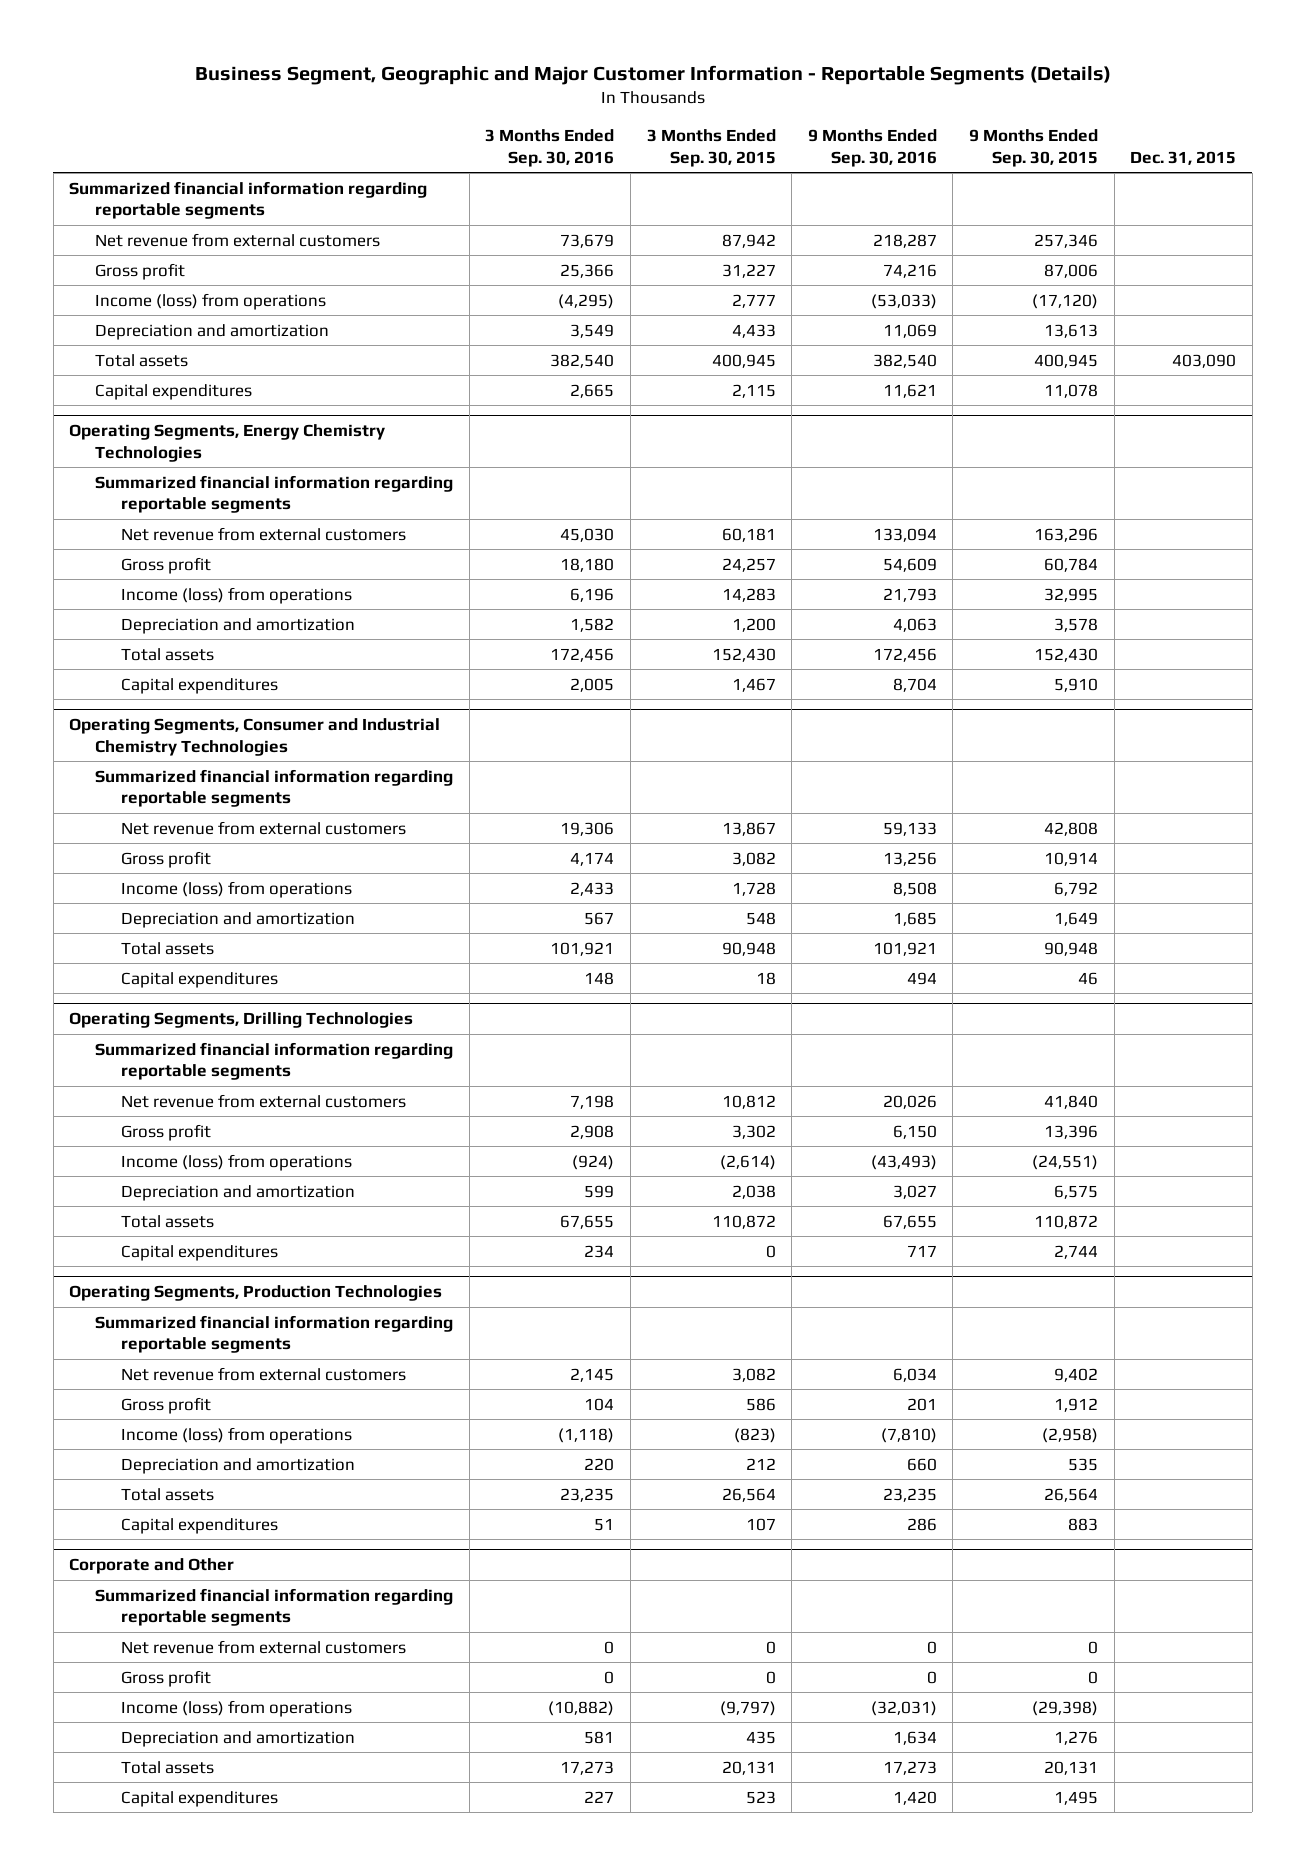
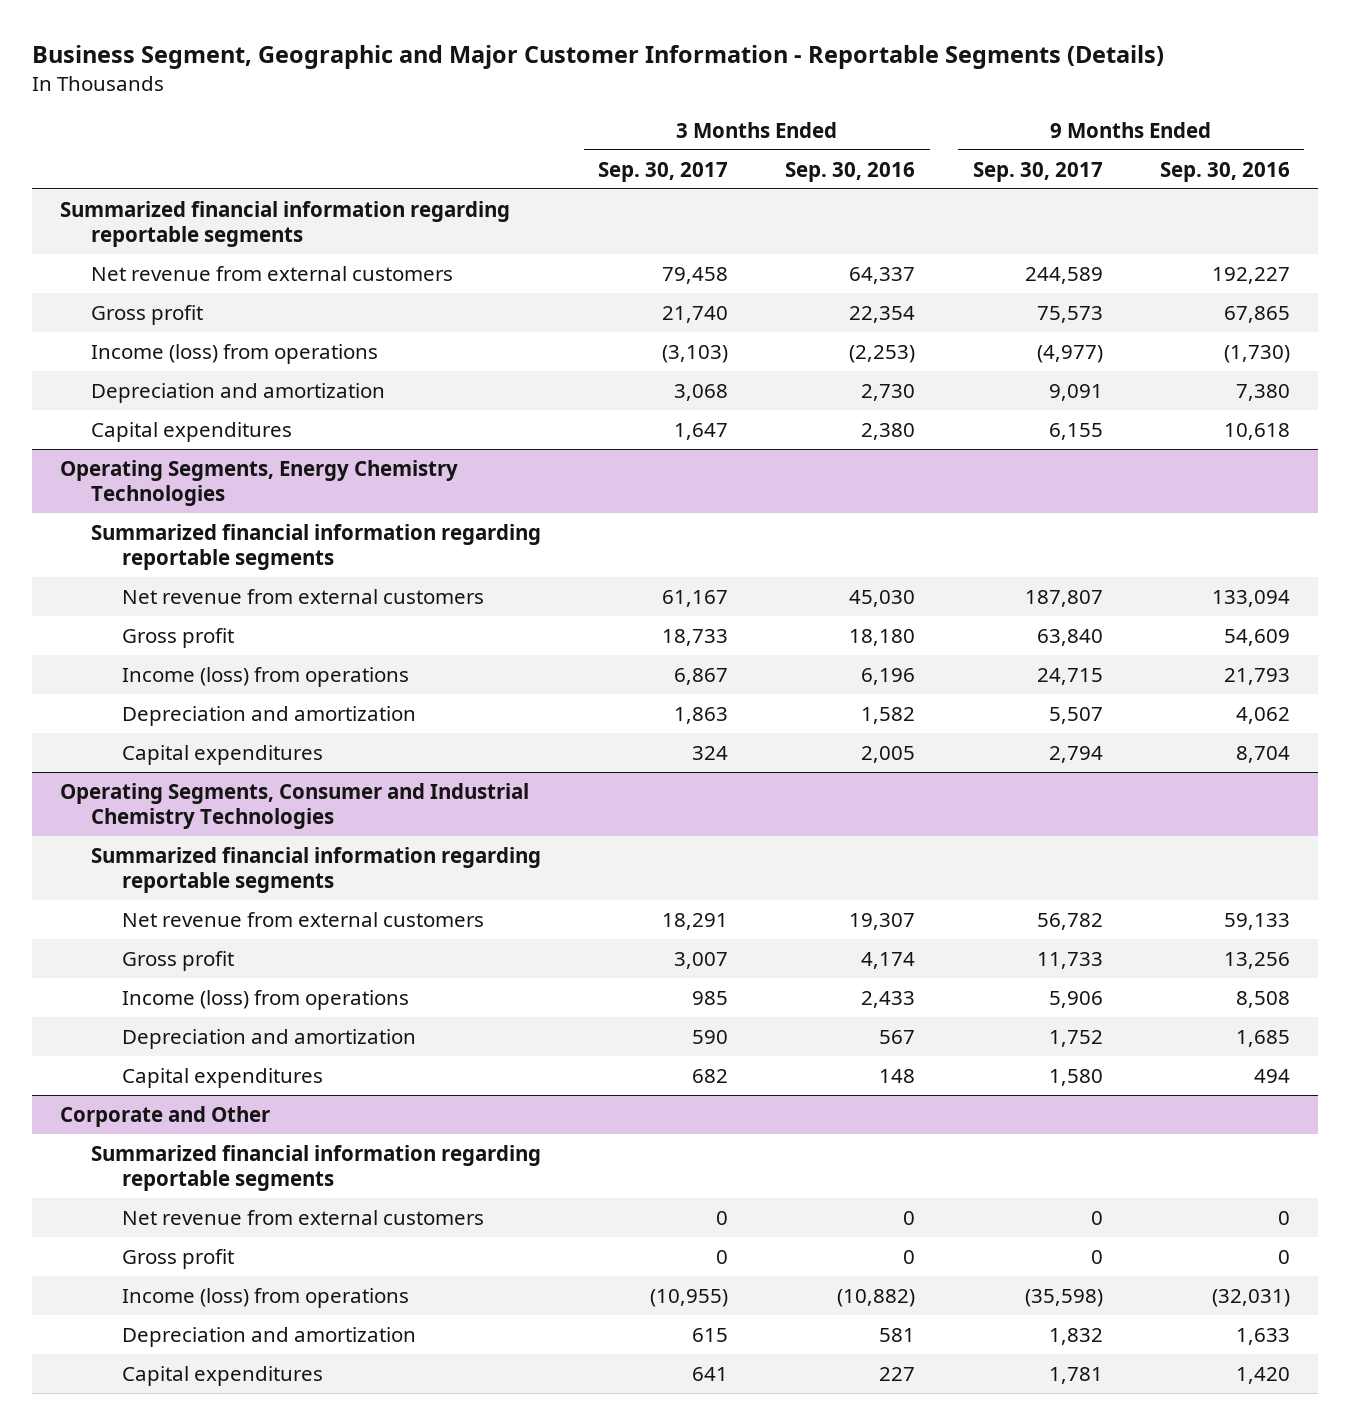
- | 3 Months Ended Sep. 30, 2016 | 3 Months Ended Sep. 30, 2015 | 9 Months Ended Sep. 30, 2016 | 9 Months Ended Sep. 30, 2015 | Dec. 31, 2015
+ | 3 Months Ended Sep. 30, 2017 | 3 Months Ended Sep. 30, 2016 | 9 Months Ended Sep. 30, 2017 | 9 Months Ended Sep. 30, 2016
- Net revenue from external customers | 73,679 | 87,942 | 218,287 | 257,346 |
- Gross profit | 25,366 | 31,227 | 74,216 | 87,006 |
- Income (loss) from operations | (4,295) | 2,777 | (53,033) | (17,120) |
- Depreciation and amortization | 3,549 | 4,433 | 11,069 | 13,613 |
- Total assets | 382,540 | 400,945 | 382,540 | 400,945 | 403,090
- Capital expenditures | 2,665 | 2,115 | 11,621 | 11,078 |
+ Net revenue from external customers | 79,458 | 64,337 | 244,589 | 192,227
+ Gross profit | 21,740 | 22,354 | 75,573 | 67,865
+ Income (loss) from operations | (3,103) | (2,253) | (4,977) | (1,730)
+ Depreciation and amortization | 3,068 | 2,730 | 9,091 | 7,380
+ Capital expenditures | 1,647 | 2,380 | 6,155 | 10,618
@ Operating Segments, Energy Chemistry Technologies
- Depreciation and amortization | 1,582 | 1,200 | 4,063 | 3,578 |
- Total assets | 172,456 | 152,430 | 172,456 | 152,430 |
+ Depreciation and amortization | 1,863 | 1,582 | 5,507 | 4,062
@ Operating Segments, Consumer and Industrial Chemistry Technologies
- Net revenue from external customers | 19,306 | 13,867 | 59,133 | 42,808 |
+ Net revenue from external customers | 18,291 | 19,307 | 56,782 | 59,133
- Total assets | 101,921 | 90,948 | 101,921 | 90,948 |
- Operating Segments, Drilling Technologies
- Summarized financial information regarding reportable segments
- Net revenue from external customers | 7,198 | 10,812 | 20,026 | 41,840 |
- Gross profit | 2,908 | 3,302 | 6,150 | 13,396 |
- Income (loss) from operations | (924) | (2,614) | (43,493) | (24,551) |
- Depreciation and amortization | 599 | 2,038 | 3,027 | 6,575 |
- Total assets | 67,655 | 110,872 | 67,655 | 110,872 |
- Capital expenditures | 234 | 0 | 717 | 2,744 |
- Operating Segments, Production Technologies
- Summarized financial information regarding reportable segments
- Net revenue from external customers | 2,145 | 3,082 | 6,034 | 9,402 |
- Gross profit | 104 | 586 | 201 | 1,912 |
- Income (loss) from operations | (1,118) | (823) | (7,810) | (2,958) |
- Depreciation and amortization | 220 | 212 | 660 | 535 |
- Total assets | 23,235 | 26,564 | 23,235 | 26,564 |
- Capital expenditures | 51 | 107 | 286 | 883 |
@ Corporate and Other
- Depreciation and amortization | 581 | 435 | 1,634 | 1,276 |
- Total assets | 17,273 | 20,131 | 17,273 | 20,131 |
+ Depreciation and amortization | 615 | 581 | 1,832 | 1,633

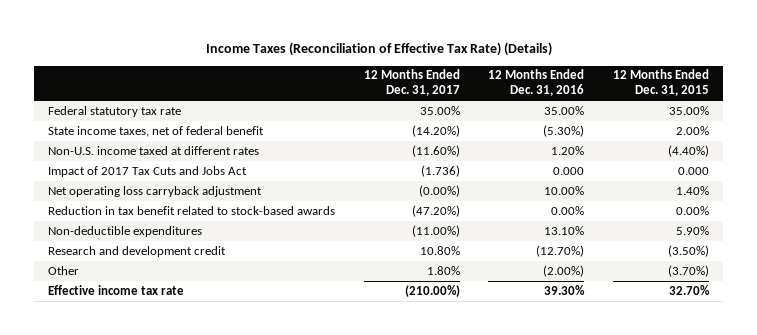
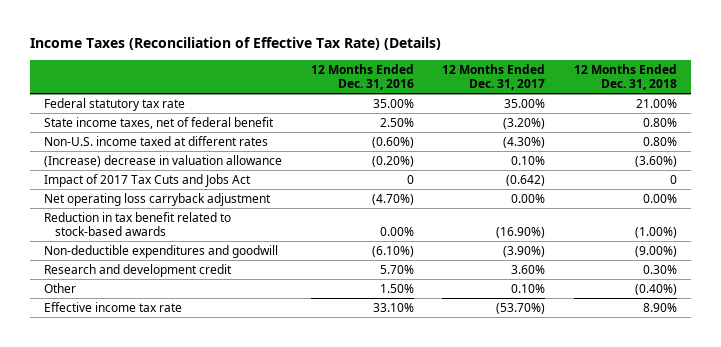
- | 12 Months Ended Dec. 31, 2017 | 12 Months Ended Dec. 31, 2016 | 12 Months Ended Dec. 31, 2015
+ | 12 Months Ended Dec. 31, 2016 | 12 Months Ended Dec. 31, 2017 | 12 Months Ended Dec. 31, 2018
- State income taxes, net of federal benefit | (14.20%) | (5.30%) | 2.00%
- Non-U.S. income taxed at different rates | (11.60%) | 1.20% | (4.40%)
- Impact of 2017 Tax Cuts and Jobs Act | (1.736) | 0.000 | 0.000
- Net operating loss carryback adjustment | (0.00%) | 10.00% | 1.40%
- Reduction in tax benefit related to stock-based awards | (47.20%) | 0.00% | 0.00%
- Non-deductible expenditures | (11.00%) | 13.10% | 5.90%
- Research and development credit | 10.80% | (12.70%) | (3.50%)
- Other | 1.80% | (2.00%) | (3.70%)
- Effective income tax rate | (210.00%) | 39.30% | 32.70%
+ State income taxes, net of federal benefit | 2.50% | (3.20%) | 0.80%
+ Non-U.S. income taxed at different rates | (0.60%) | (4.30%) | 0.80%
+ (Increase) decrease in valuation allowance | (0.20%) | 0.10% | (3.60%)
+ Impact of 2017 Tax Cuts and Jobs Act | 0 | (0.642) | 0
+ Net operating loss carryback adjustment | (4.70%) | 0.00% | 0.00%
+ Reduction in tax benefit related to stock-based awards | 0.00% | (16.90%) | (1.00%)
+ Non-deductible expenditures and goodwill | (6.10%) | (3.90%) | (9.00%)
+ Research and development credit | 5.70% | 3.60% | 0.30%
+ Other | 1.50% | 0.10% | (0.40%)
+ Effective income tax rate | 33.10% | (53.70%) | 8.90%

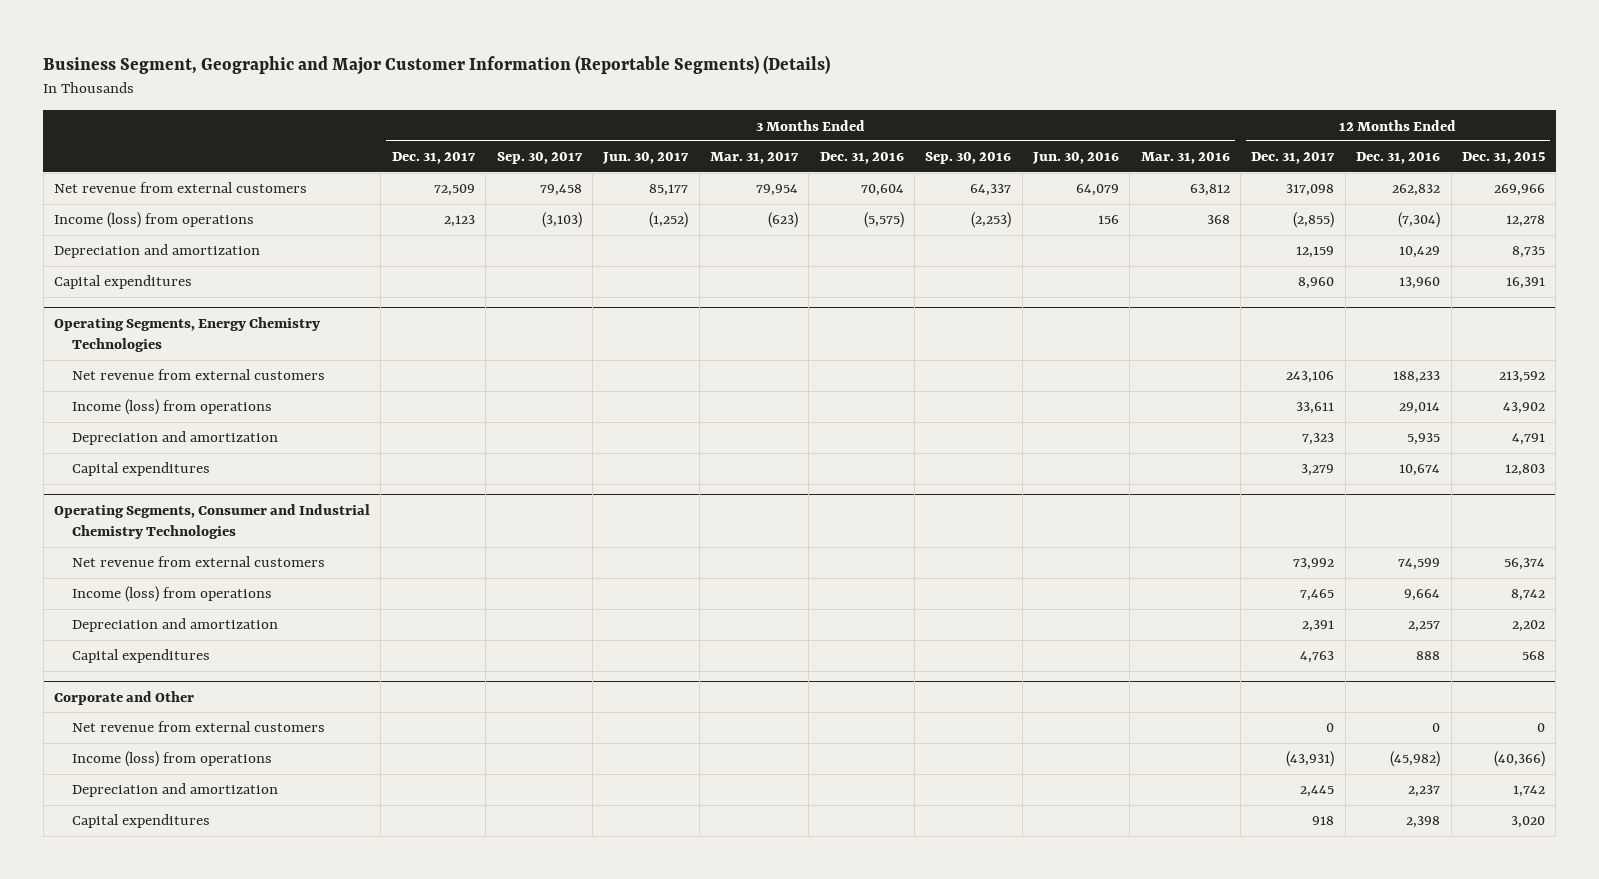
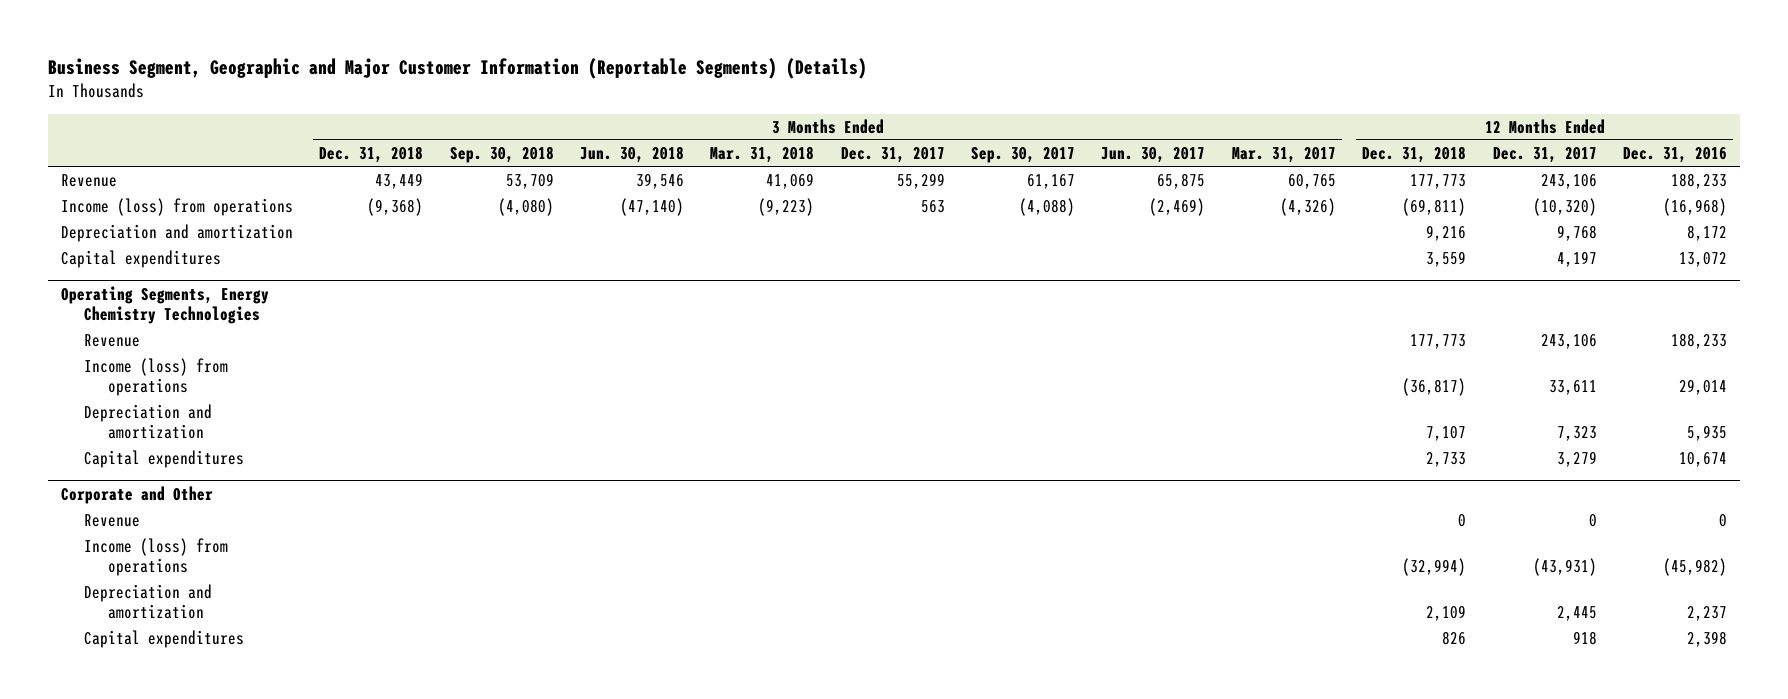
- | 3 Months Ended Dec. 31, 2017 | 3 Months Ended Sep. 30, 2017 | 3 Months Ended Jun. 30, 2017 | 3 Months Ended Mar. 31, 2017 | 3 Months Ended Dec. 31, 2016 | 3 Months Ended Sep. 30, 2016 | 3 Months Ended Jun. 30, 2016 | 3 Months Ended Mar. 31, 2016 | 12 Months Ended Dec. 31, 2017 | 12 Months Ended Dec. 31, 2016 | 12 Months Ended Dec. 31, 2015
+ | 3 Months Ended Dec. 31, 2018 | 3 Months Ended Sep. 30, 2018 | 3 Months Ended Jun. 30, 2018 | 3 Months Ended Mar. 31, 2018 | 3 Months Ended Dec. 31, 2017 | 3 Months Ended Sep. 30, 2017 | 3 Months Ended Jun. 30, 2017 | 3 Months Ended Mar. 31, 2017 | 12 Months Ended Dec. 31, 2018 | 12 Months Ended Dec. 31, 2017 | 12 Months Ended Dec. 31, 2016
- Net revenue from external customers | 72,509 | 79,458 | 85,177 | 79,954 | 70,604 | 64,337 | 64,079 | 63,812 | 317,098 | 262,832 | 269,966
- Income (loss) from operations | 2,123 | (3,103) | (1,252) | (623) | (5,575) | (2,253) | 156 | 368 | (2,855) | (7,304) | 12,278
- Depreciation and amortization | | | | | | | | | 12,159 | 10,429 | 8,735
- Capital expenditures | | | | | | | | | 8,960 | 13,960 | 16,391
+ Revenue | 43,449 | 53,709 | 39,546 | 41,069 | 55,299 | 61,167 | 65,875 | 60,765 | 177,773 | 243,106 | 188,233
+ Income (loss) from operations | (9,368) | (4,080) | (47,140) | (9,223) | 563 | (4,088) | (2,469) | (4,326) | (69,811) | (10,320) | (16,968)
+ Depreciation and amortization | | | | | | | | | 9,216 | 9,768 | 8,172
+ Capital expenditures | | | | | | | | | 3,559 | 4,197 | 13,072
@ Operating Segments, Energy Chemistry Technologies
- Net revenue from external customers | | | | | | | | | 243,106 | 188,233 | 213,592
+ Revenue | | | | | | | | | 177,773 | 243,106 | 188,233
- Operating Segments, Consumer and Industrial Chemistry Technologies
- Net revenue from external customers | | | | | | | | | 73,992 | 74,599 | 56,374
- Income (loss) from operations | | | | | | | | | 7,465 | 9,664 | 8,742
- Depreciation and amortization | | | | | | | | | 2,391 | 2,257 | 2,202
- Capital expenditures | | | | | | | | | 4,763 | 888 | 568
@ Corporate and Other
- Net revenue from external customers | | | | | | | | | 0 | 0 | 0
+ Revenue | | | | | | | | | 0 | 0 | 0

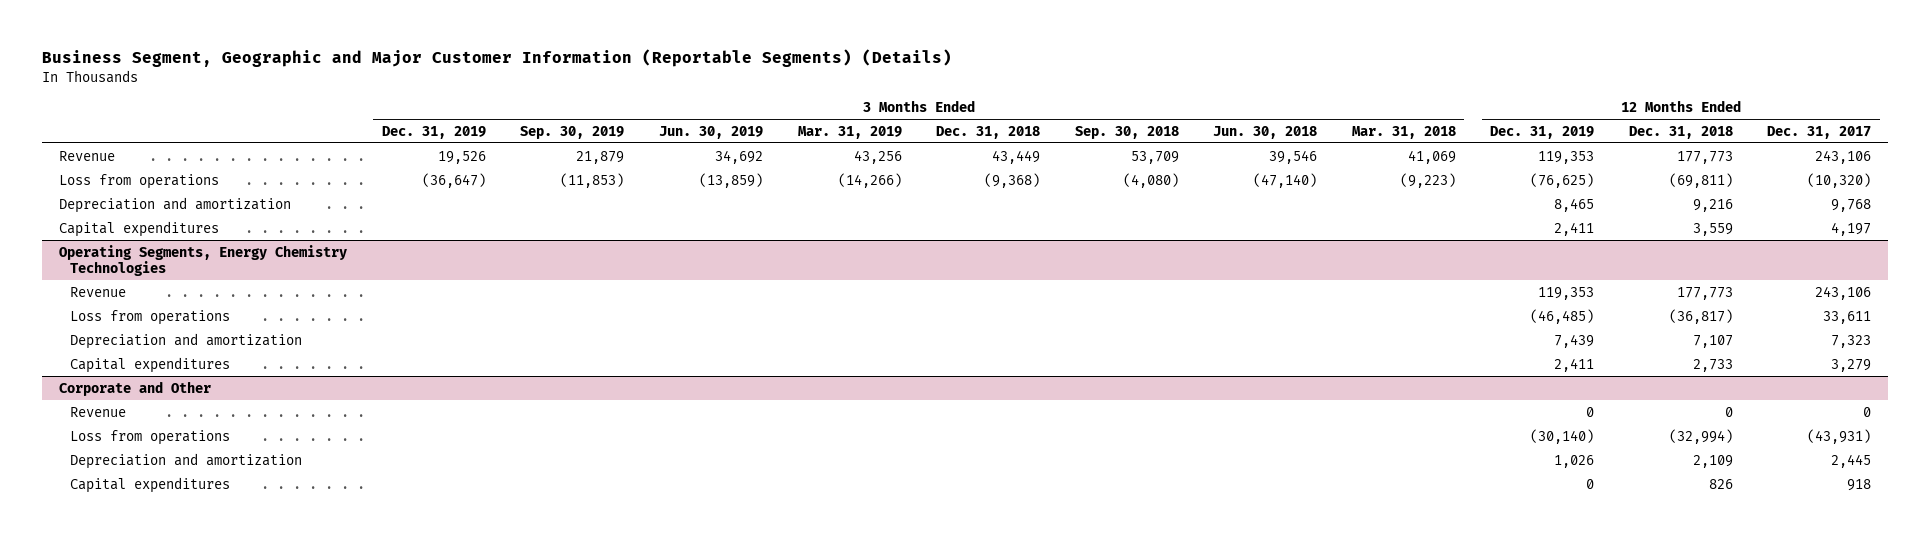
- | 3 Months Ended Dec. 31, 2018 | 3 Months Ended Sep. 30, 2018 | 3 Months Ended Jun. 30, 2018 | 3 Months Ended Mar. 31, 2018 | 3 Months Ended Dec. 31, 2017 | 3 Months Ended Sep. 30, 2017 | 3 Months Ended Jun. 30, 2017 | 3 Months Ended Mar. 31, 2017 | 12 Months Ended Dec. 31, 2018 | 12 Months Ended Dec. 31, 2017 | 12 Months Ended Dec. 31, 2016
+ | 3 Months Ended Dec. 31, 2019 | 3 Months Ended Sep. 30, 2019 | 3 Months Ended Jun. 30, 2019 | 3 Months Ended Mar. 31, 2019 | 3 Months Ended Dec. 31, 2018 | 3 Months Ended Sep. 30, 2018 | 3 Months Ended Jun. 30, 2018 | 3 Months Ended Mar. 31, 2018 | 12 Months Ended Dec. 31, 2019 | 12 Months Ended Dec. 31, 2018 | 12 Months Ended Dec. 31, 2017
- Income (loss) from operations | (9,368) | (4,080) | (47,140) | (9,223) | 563 | (4,088) | (2,469) | (4,326) | (69,811) | (10,320) | (16,968)
+ Loss from operations | (36,647) | (11,853) | (13,859) | (14,266) | (9,368) | (4,080) | (47,140) | (9,223) | (76,625) | (69,811) | (10,320)
@ Operating Segments, Energy Chemistry Technologies
- Income (loss) from operations | | | | | | | | | (36,817) | 33,611 | 29,014
+ Loss from operations | | | | | | | | | (46,485) | (36,817) | 33,611
@ Corporate and Other
- Income (loss) from operations | | | | | | | | | (32,994) | (43,931) | (45,982)
+ Loss from operations | | | | | | | | | (30,140) | (32,994) | (43,931)

